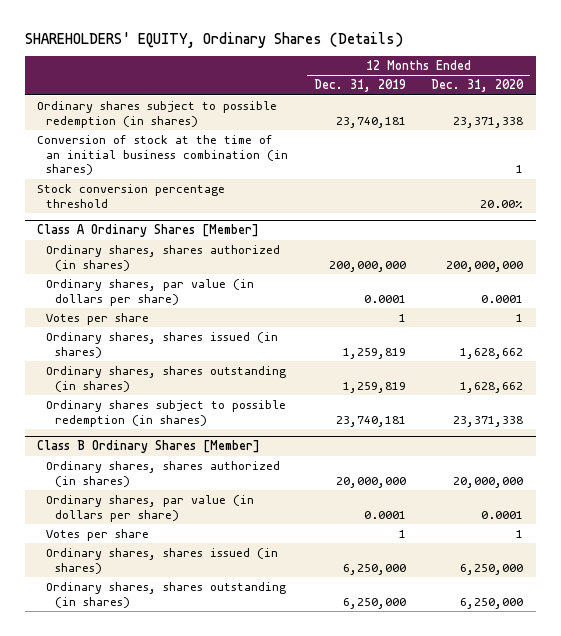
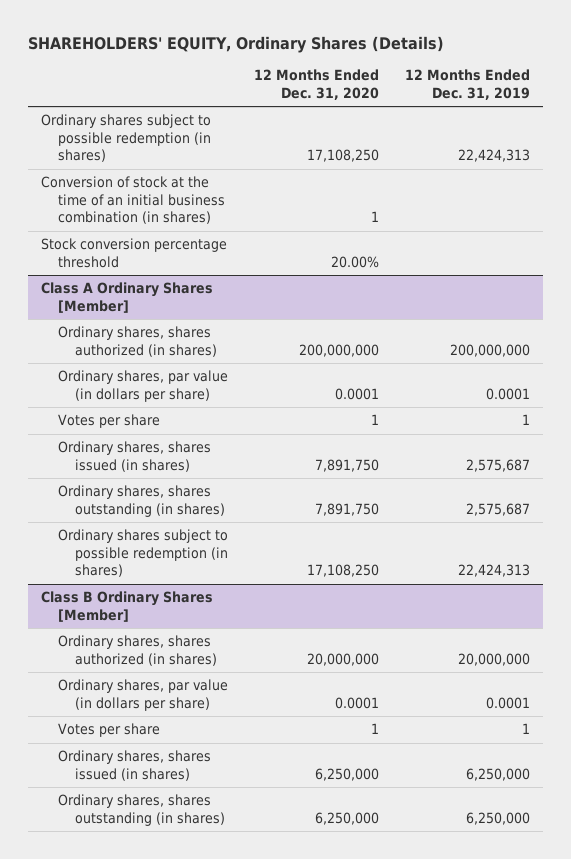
- | 12 Months Ended Dec. 31, 2019 | 12 Months Ended Dec. 31, 2020
+ | 12 Months Ended Dec. 31, 2020 | 12 Months Ended Dec. 31, 2019
- Ordinary shares subject to possible redemption (in shares) | 23,740,181 | 23,371,338
+ Ordinary shares subject to possible redemption (in shares) | 17,108,250 | 22,424,313
@ Class A Ordinary Shares [Member]
- Ordinary shares, shares issued (in shares) | 1,259,819 | 1,628,662
- Ordinary shares, shares outstanding (in shares) | 1,259,819 | 1,628,662
- Ordinary shares subject to possible redemption (in shares) | 23,740,181 | 23,371,338
+ Ordinary shares, shares issued (in shares) | 7,891,750 | 2,575,687
+ Ordinary shares, shares outstanding (in shares) | 7,891,750 | 2,575,687
+ Ordinary shares subject to possible redemption (in shares) | 17,108,250 | 22,424,313

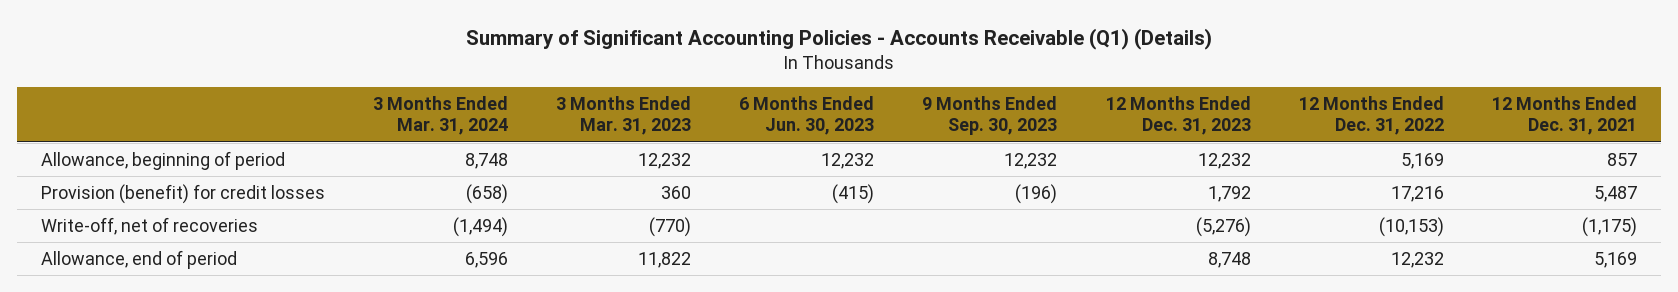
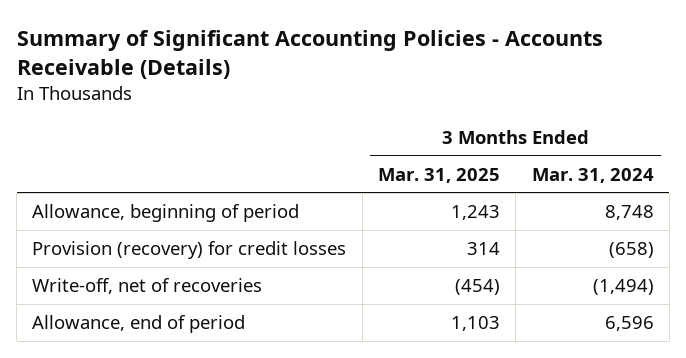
- Summary of Significant Accounting Policies - Accounts Receivable (Q1) (Details)
+ Summary of Significant Accounting Policies - Accounts Receivable (Details)
- | 3 Months Ended Mar. 31, 2024 | 3 Months Ended Mar. 31, 2023 | 6 Months Ended Jun. 30, 2023 | 9 Months Ended Sep. 30, 2023 | 12 Months Ended Dec. 31, 2023 | 12 Months Ended Dec. 31, 2022 | 12 Months Ended Dec. 31, 2021
+ | 3 Months Ended Mar. 31, 2025 | 3 Months Ended Mar. 31, 2024
- Provision (benefit) for credit losses | (658) | 360 | (415) | (196) | 1,792 | 17,216 | 5,487
+ Provision (recovery) for credit losses | 314 | (658)

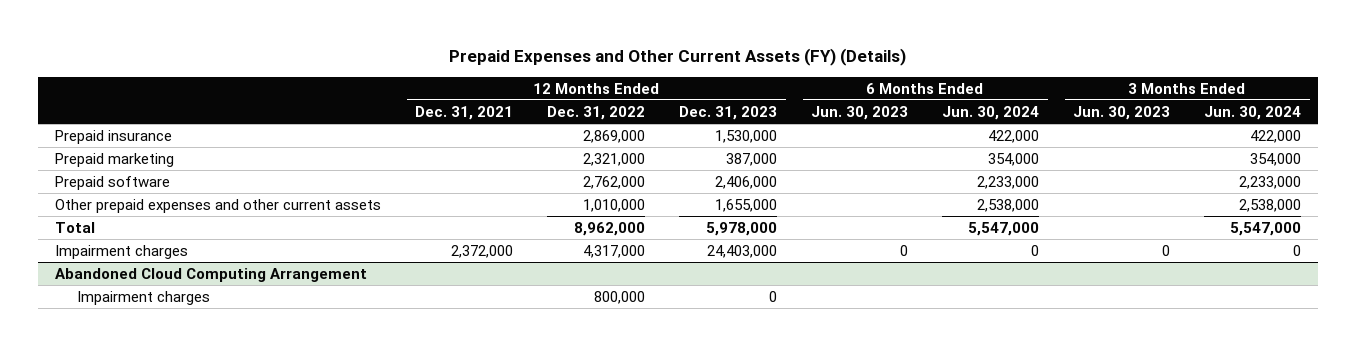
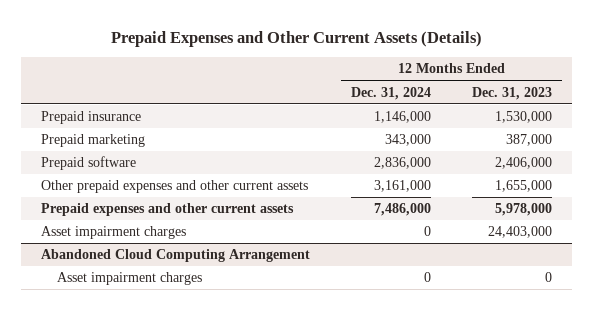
- Prepaid Expenses and Other Current Assets (FY) (Details)
+ Prepaid Expenses and Other Current Assets (Details)
- | 12 Months Ended Dec. 31, 2021 | 12 Months Ended Dec. 31, 2022 | 12 Months Ended Dec. 31, 2023 | 6 Months Ended Jun. 30, 2023 | 6 Months Ended Jun. 30, 2024 | 3 Months Ended Jun. 30, 2023 | 3 Months Ended Jun. 30, 2024
+ | 12 Months Ended Dec. 31, 2024 | 12 Months Ended Dec. 31, 2023
- Total | | 8,962,000 | 5,978,000 | | 5,547,000 | | 5,547,000
- Impairment charges | 2,372,000 | 4,317,000 | 24,403,000 | 0 | 0 | 0 | 0
+ Prepaid expenses and other current assets | 7,486,000 | 5,978,000
+ Asset impairment charges | 0 | 24,403,000
@ Abandoned Cloud Computing Arrangement
- Impairment charges | | 800,000 | 0 | | | |
+ Asset impairment charges | 0 | 0

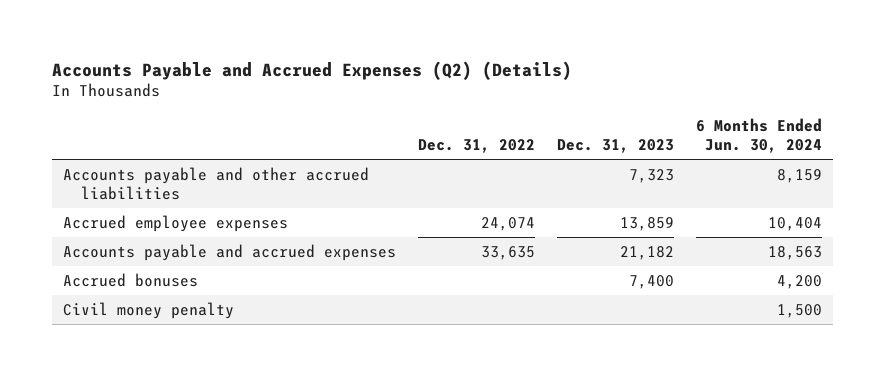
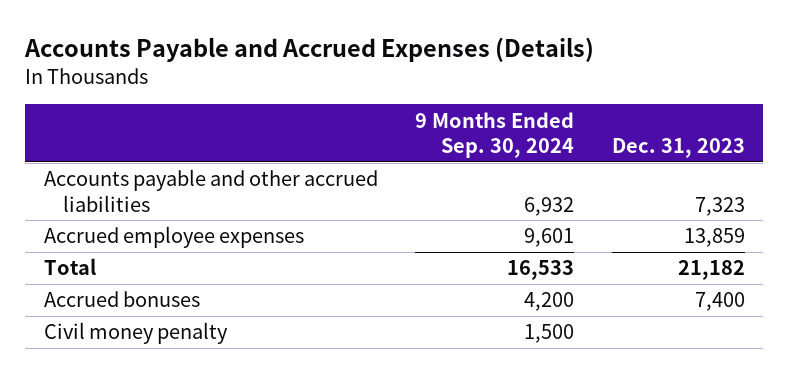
- Accounts Payable and Accrued Expenses (Q2) (Details)
+ Accounts Payable and Accrued Expenses (Details)
- | Dec. 31, 2022 | Dec. 31, 2023 | 6 Months Ended Jun. 30, 2024
+ | 9 Months Ended Sep. 30, 2024 | Dec. 31, 2023
- Accounts payable and accrued expenses | 33,635 | 21,182 | 18,563
+ Total | 16,533 | 21,182

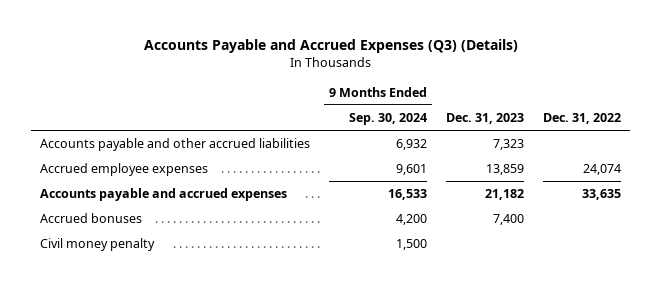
- Accounts Payable and Accrued Expenses (Details)
+ Accounts Payable and Accrued Expenses (Q3) (Details)
- | 9 Months Ended Sep. 30, 2024 | Dec. 31, 2023
+ | 9 Months Ended Sep. 30, 2024 | Dec. 31, 2023 | Dec. 31, 2022
- Total | 16,533 | 21,182
+ Accounts payable and accrued expenses | 16,533 | 21,182 | 33,635

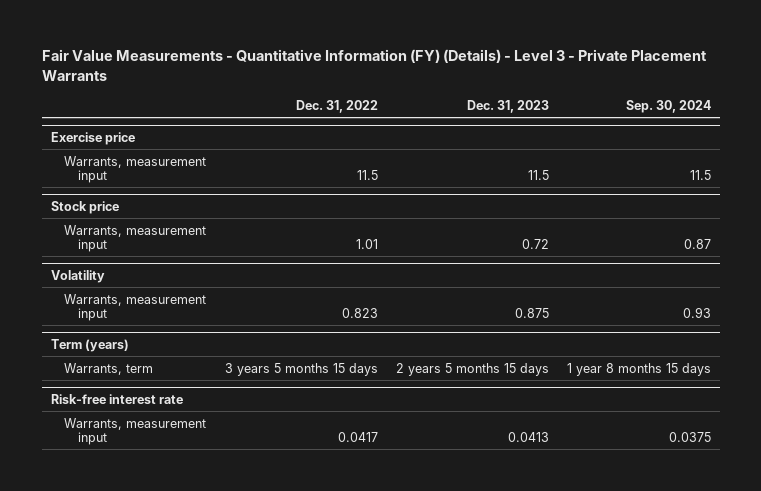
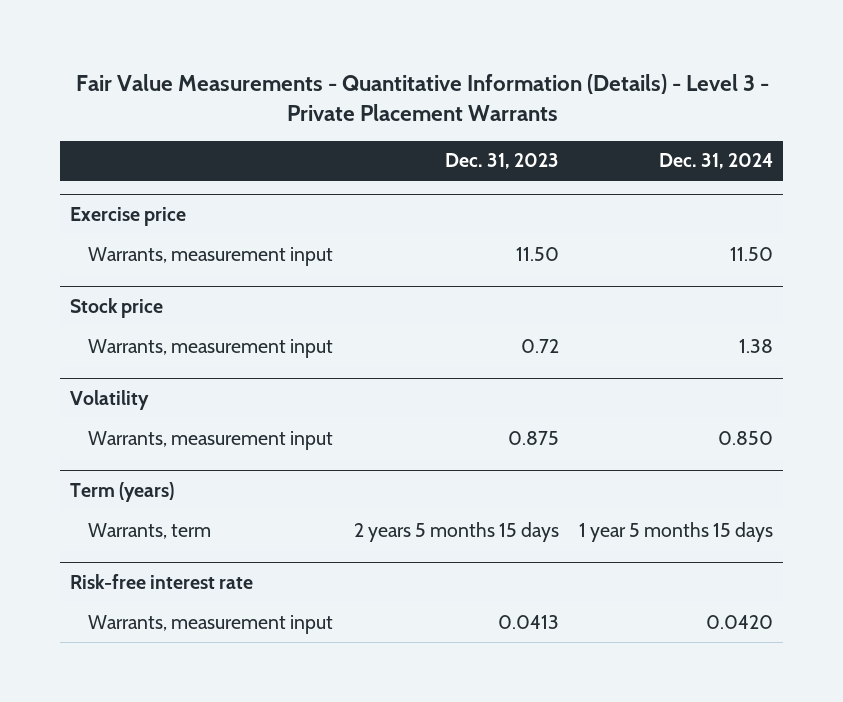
- Fair Value Measurements - Quantitative Information (FY) (Details) - Level 3 - Private Placement Warrants
+ Fair Value Measurements - Quantitative Information (Details) - Level 3 - Private Placement Warrants
- | Dec. 31, 2022 | Dec. 31, 2023 | Sep. 30, 2024
+ | Dec. 31, 2023 | Dec. 31, 2024
@ Exercise price
- Warrants, measurement input | 11.5 | 11.5 | 11.5
+ Warrants, measurement input | 11.50 | 11.50

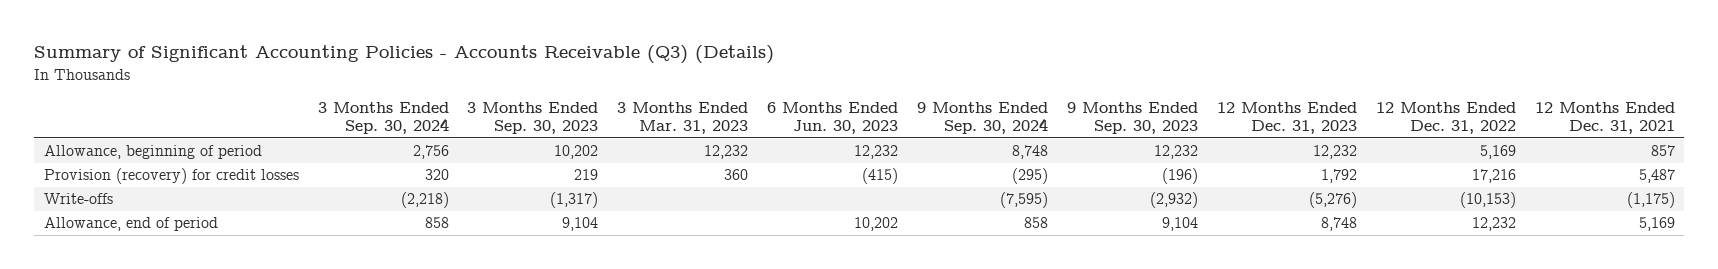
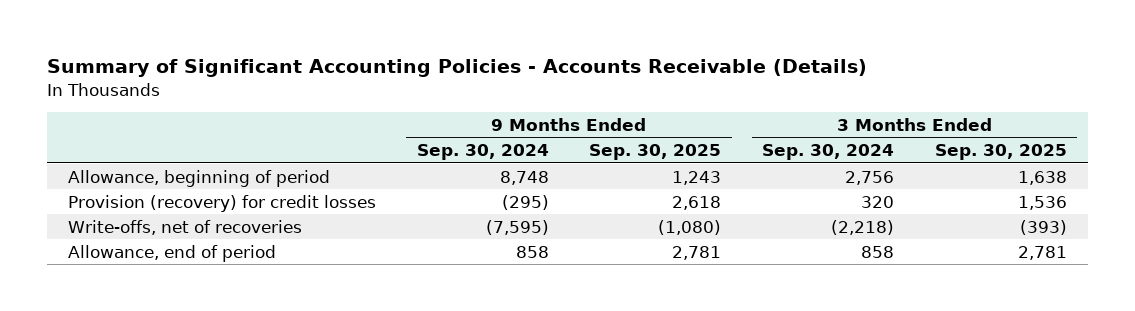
- Summary of Significant Accounting Policies - Accounts Receivable (Q3) (Details)
+ Summary of Significant Accounting Policies - Accounts Receivable (Details)
- | 3 Months Ended Sep. 30, 2024 | 3 Months Ended Sep. 30, 2023 | 3 Months Ended Mar. 31, 2023 | 6 Months Ended Jun. 30, 2023 | 9 Months Ended Sep. 30, 2024 | 9 Months Ended Sep. 30, 2023 | 12 Months Ended Dec. 31, 2023 | 12 Months Ended Dec. 31, 2022 | 12 Months Ended Dec. 31, 2021
+ | 9 Months Ended Sep. 30, 2024 | 9 Months Ended Sep. 30, 2025 | 3 Months Ended Sep. 30, 2024 | 3 Months Ended Sep. 30, 2025
- Write-offs | (2,218) | (1,317) | | | (7,595) | (2,932) | (5,276) | (10,153) | (1,175)
+ Write-offs, net of recoveries | (7,595) | (1,080) | (2,218) | (393)

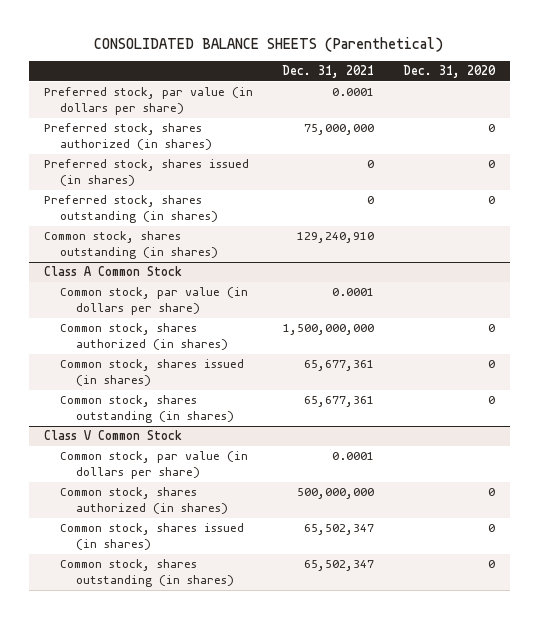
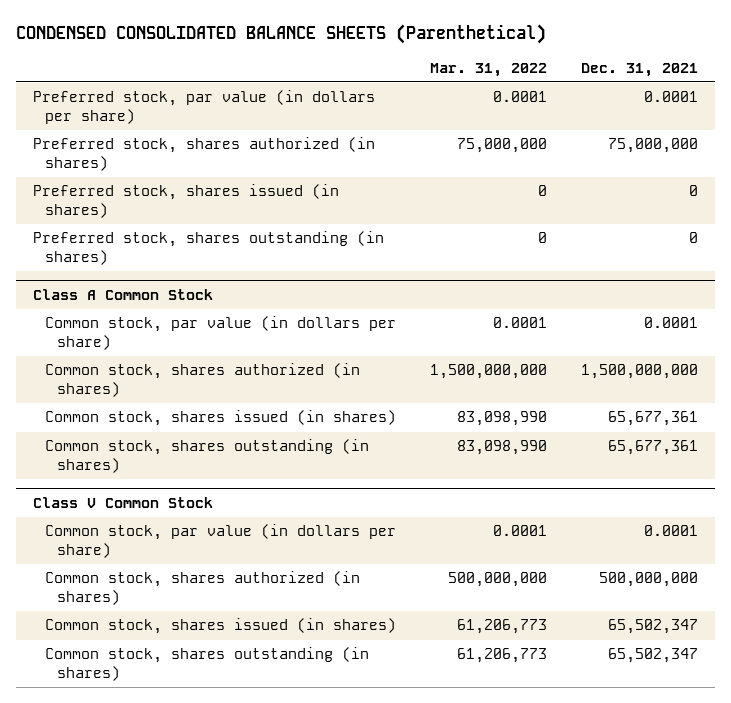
- CONSOLIDATED BALANCE SHEETS (Parenthetical)
+ CONDENSED CONSOLIDATED BALANCE SHEETS (Parenthetical)
- | Dec. 31, 2021 | Dec. 31, 2020
+ | Mar. 31, 2022 | Dec. 31, 2021
- Common stock, shares outstanding (in shares) | 129,240,910 |

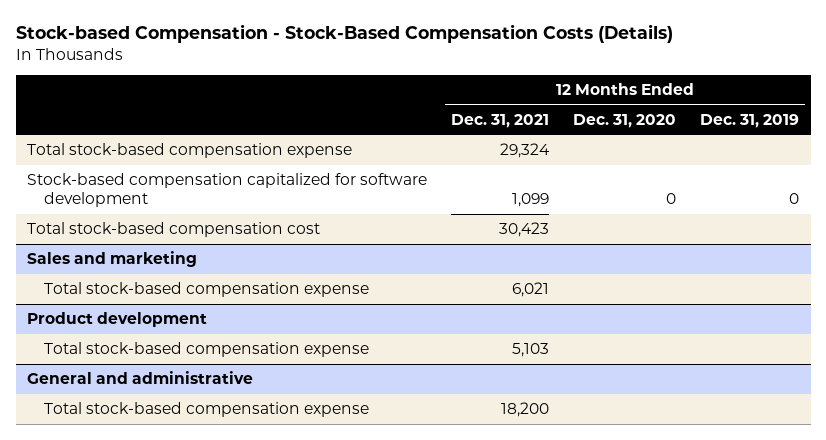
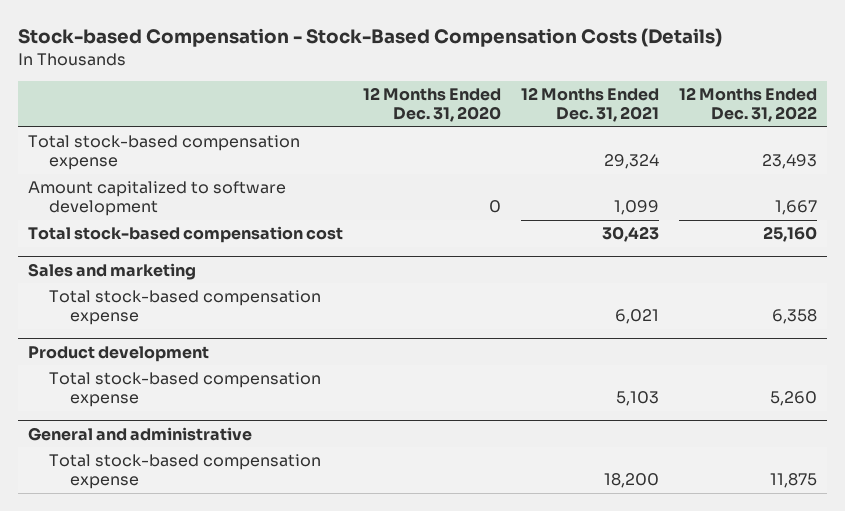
- | 12 Months Ended Dec. 31, 2021 | 12 Months Ended Dec. 31, 2020 | 12 Months Ended Dec. 31, 2019
+ | 12 Months Ended Dec. 31, 2020 | 12 Months Ended Dec. 31, 2021 | 12 Months Ended Dec. 31, 2022
- Stock-based compensation capitalized for software development | 1,099 | 0 | 0
+ Amount capitalized to software development | 0 | 1,099 | 1,667

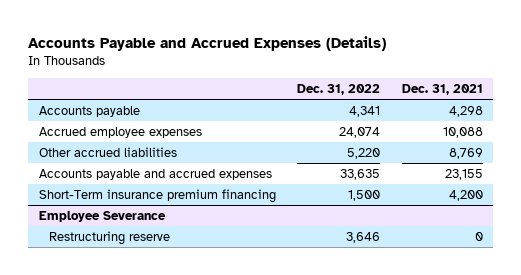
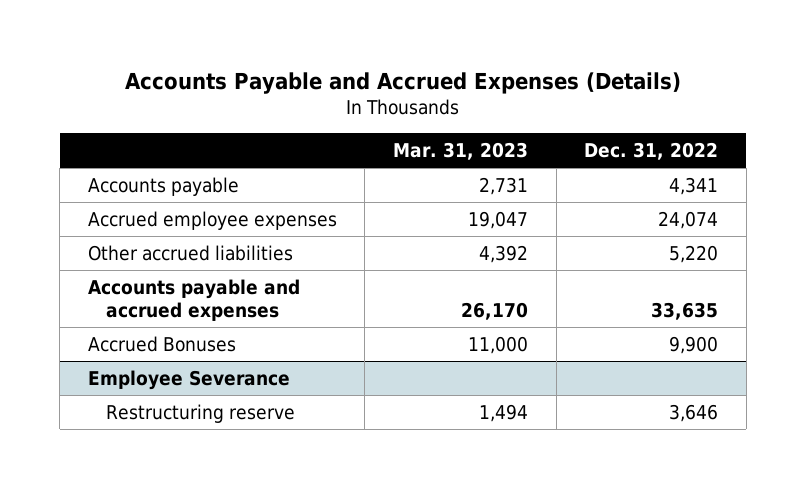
- | Dec. 31, 2022 | Dec. 31, 2021
+ | Mar. 31, 2023 | Dec. 31, 2022
- Short-Term insurance premium financing | 1,500 | 4,200
+ Accrued Bonuses | 11,000 | 9,900

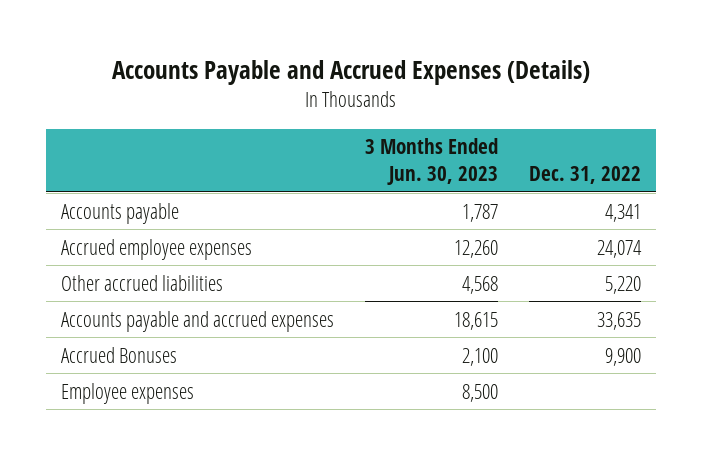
- | Mar. 31, 2023 | Dec. 31, 2022
+ | 3 Months Ended Jun. 30, 2023 | Dec. 31, 2022
- Employee Severance
- Restructuring reserve | 1,494 | 3,646
+ Employee expenses | 8,500 |

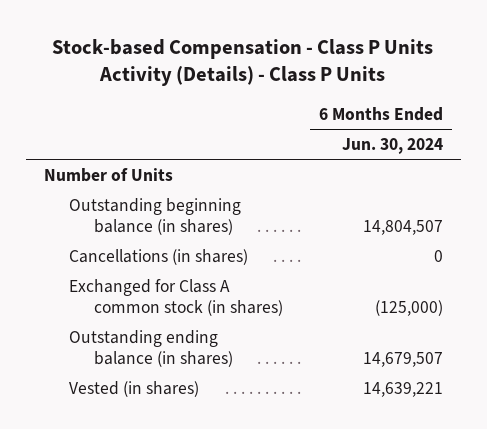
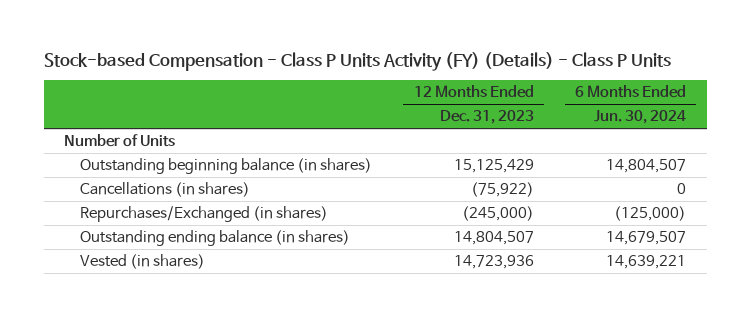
- Stock-based Compensation - Class P Units Activity (Details) - Class P Units
+ Stock-based Compensation - Class P Units Activity (FY) (Details) - Class P Units
- | 6 Months Ended Jun. 30, 2024
+ | 12 Months Ended Dec. 31, 2023 | 6 Months Ended Jun. 30, 2024
- Exchanged for Class A common stock (in shares) | (125,000)
+ Repurchases/Exchanged (in shares) | (245,000) | (125,000)

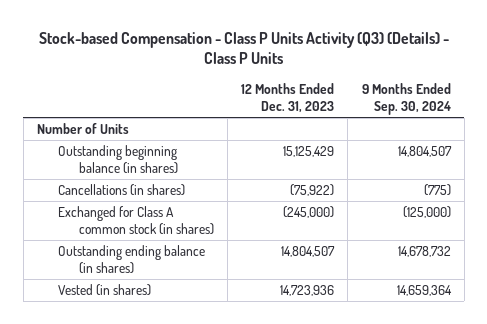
- Stock-based Compensation - Class P Units Activity (FY) (Details) - Class P Units
+ Stock-based Compensation - Class P Units Activity (Q3) (Details) - Class P Units
- | 12 Months Ended Dec. 31, 2023 | 6 Months Ended Jun. 30, 2024
+ | 12 Months Ended Dec. 31, 2023 | 9 Months Ended Sep. 30, 2024
- Repurchases/Exchanged (in shares) | (245,000) | (125,000)
+ Exchanged for Class A common stock (in shares) | (245,000) | (125,000)

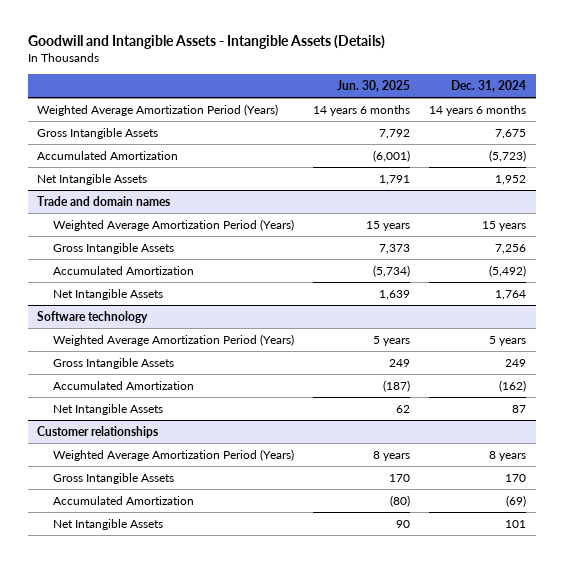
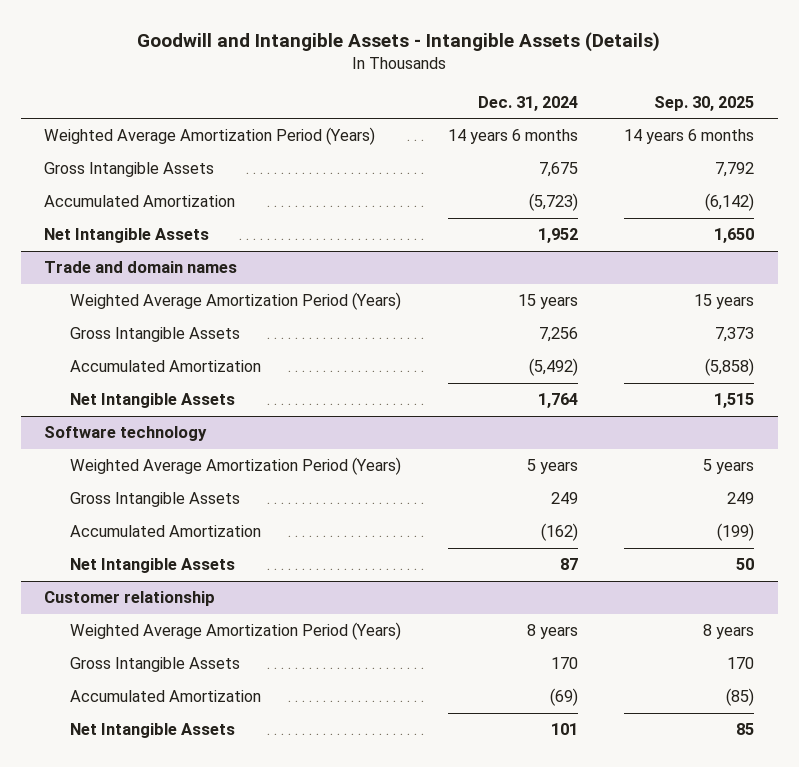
- | Jun. 30, 2025 | Dec. 31, 2024
+ | Dec. 31, 2024 | Sep. 30, 2025
- Customer relationships
+ Customer relationship

